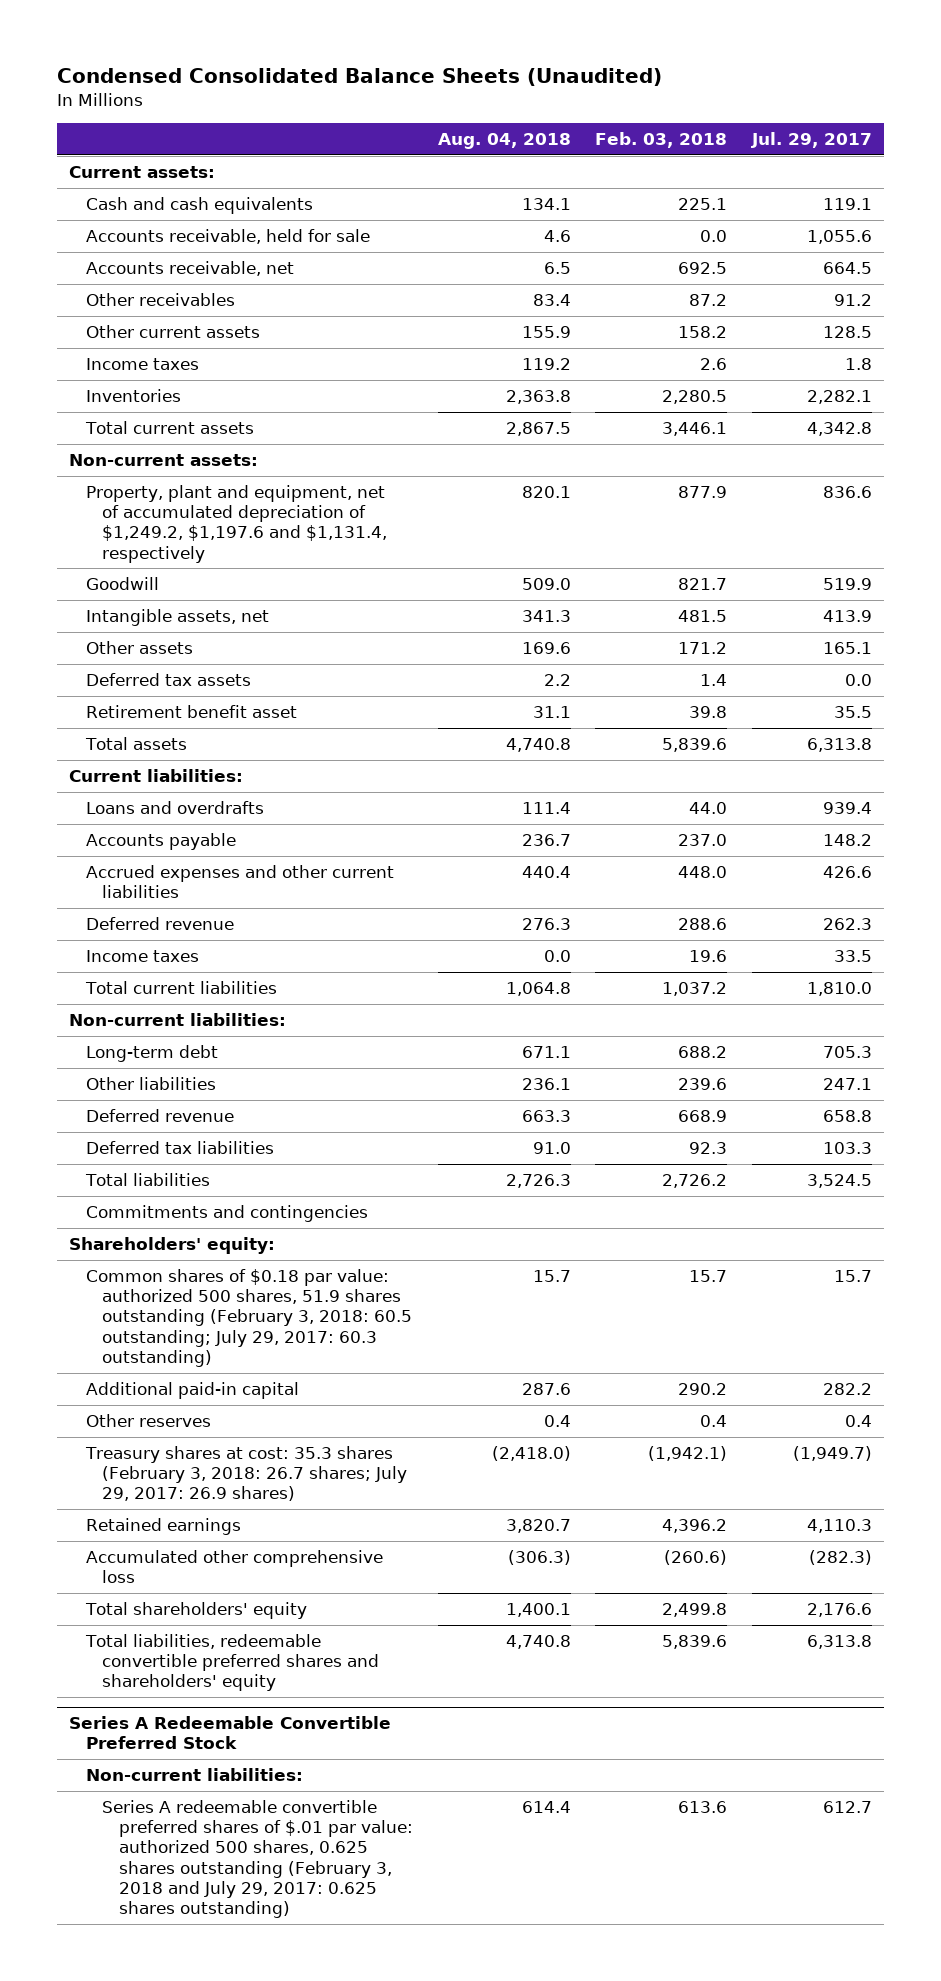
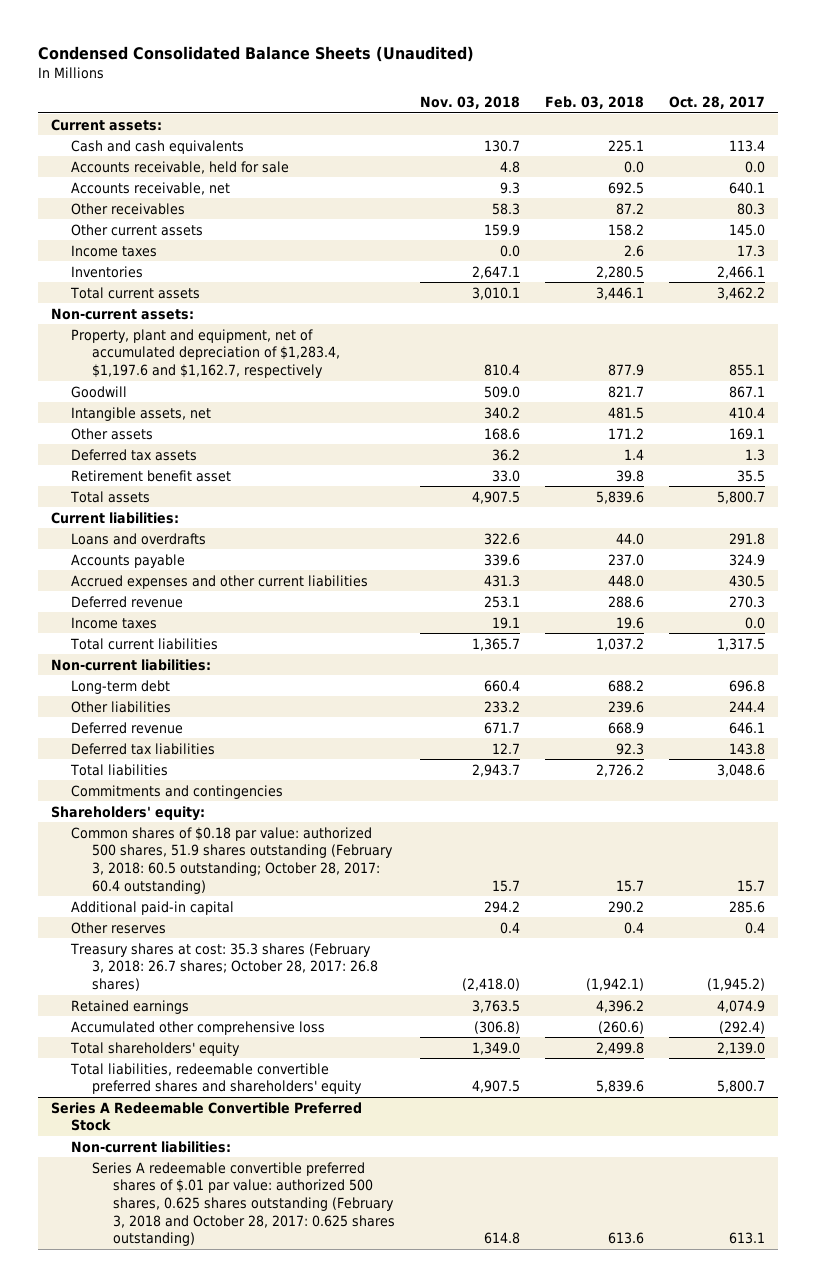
- | Aug. 04, 2018 | Feb. 03, 2018 | Jul. 29, 2017
+ | Nov. 03, 2018 | Feb. 03, 2018 | Oct. 28, 2017
- Property, plant and equipment, net of accumulated depreciation of $1,249.2, $1,197.6 and $1,131.4, respectively | 820.1 | 877.9 | 836.6
+ Property, plant and equipment, net of accumulated depreciation of $1,283.4, $1,197.6 and $1,162.7, respectively | 810.4 | 877.9 | 855.1
- Common shares of $0.18 par value: authorized 500 shares, 51.9 shares outstanding (February 3, 2018: 60.5 outstanding; July 29, 2017: 60.3 outstanding) | 15.7 | 15.7 | 15.7
+ Common shares of $0.18 par value: authorized 500 shares, 51.9 shares outstanding (February 3, 2018: 60.5 outstanding; October 28, 2017: 60.4 outstanding) | 15.7 | 15.7 | 15.7
- Treasury shares at cost: 35.3 shares (February 3, 2018: 26.7 shares; July 29, 2017: 26.9 shares) | (2,418.0) | (1,942.1) | (1,949.7)
+ Treasury shares at cost: 35.3 shares (February 3, 2018: 26.7 shares; October 28, 2017: 26.8 shares) | (2,418.0) | (1,942.1) | (1,945.2)
@ Series A Redeemable Convertible Preferred Stock
- Series A redeemable convertible preferred shares of $.01 par value: authorized 500 shares, 0.625 shares outstanding (February 3, 2018 and July 29, 2017: 0.625 shares outstanding) | 614.4 | 613.6 | 612.7
+ Series A redeemable convertible preferred shares of $.01 par value: authorized 500 shares, 0.625 shares outstanding (February 3, 2018 and October 28, 2017: 0.625 shares outstanding) | 614.8 | 613.6 | 613.1

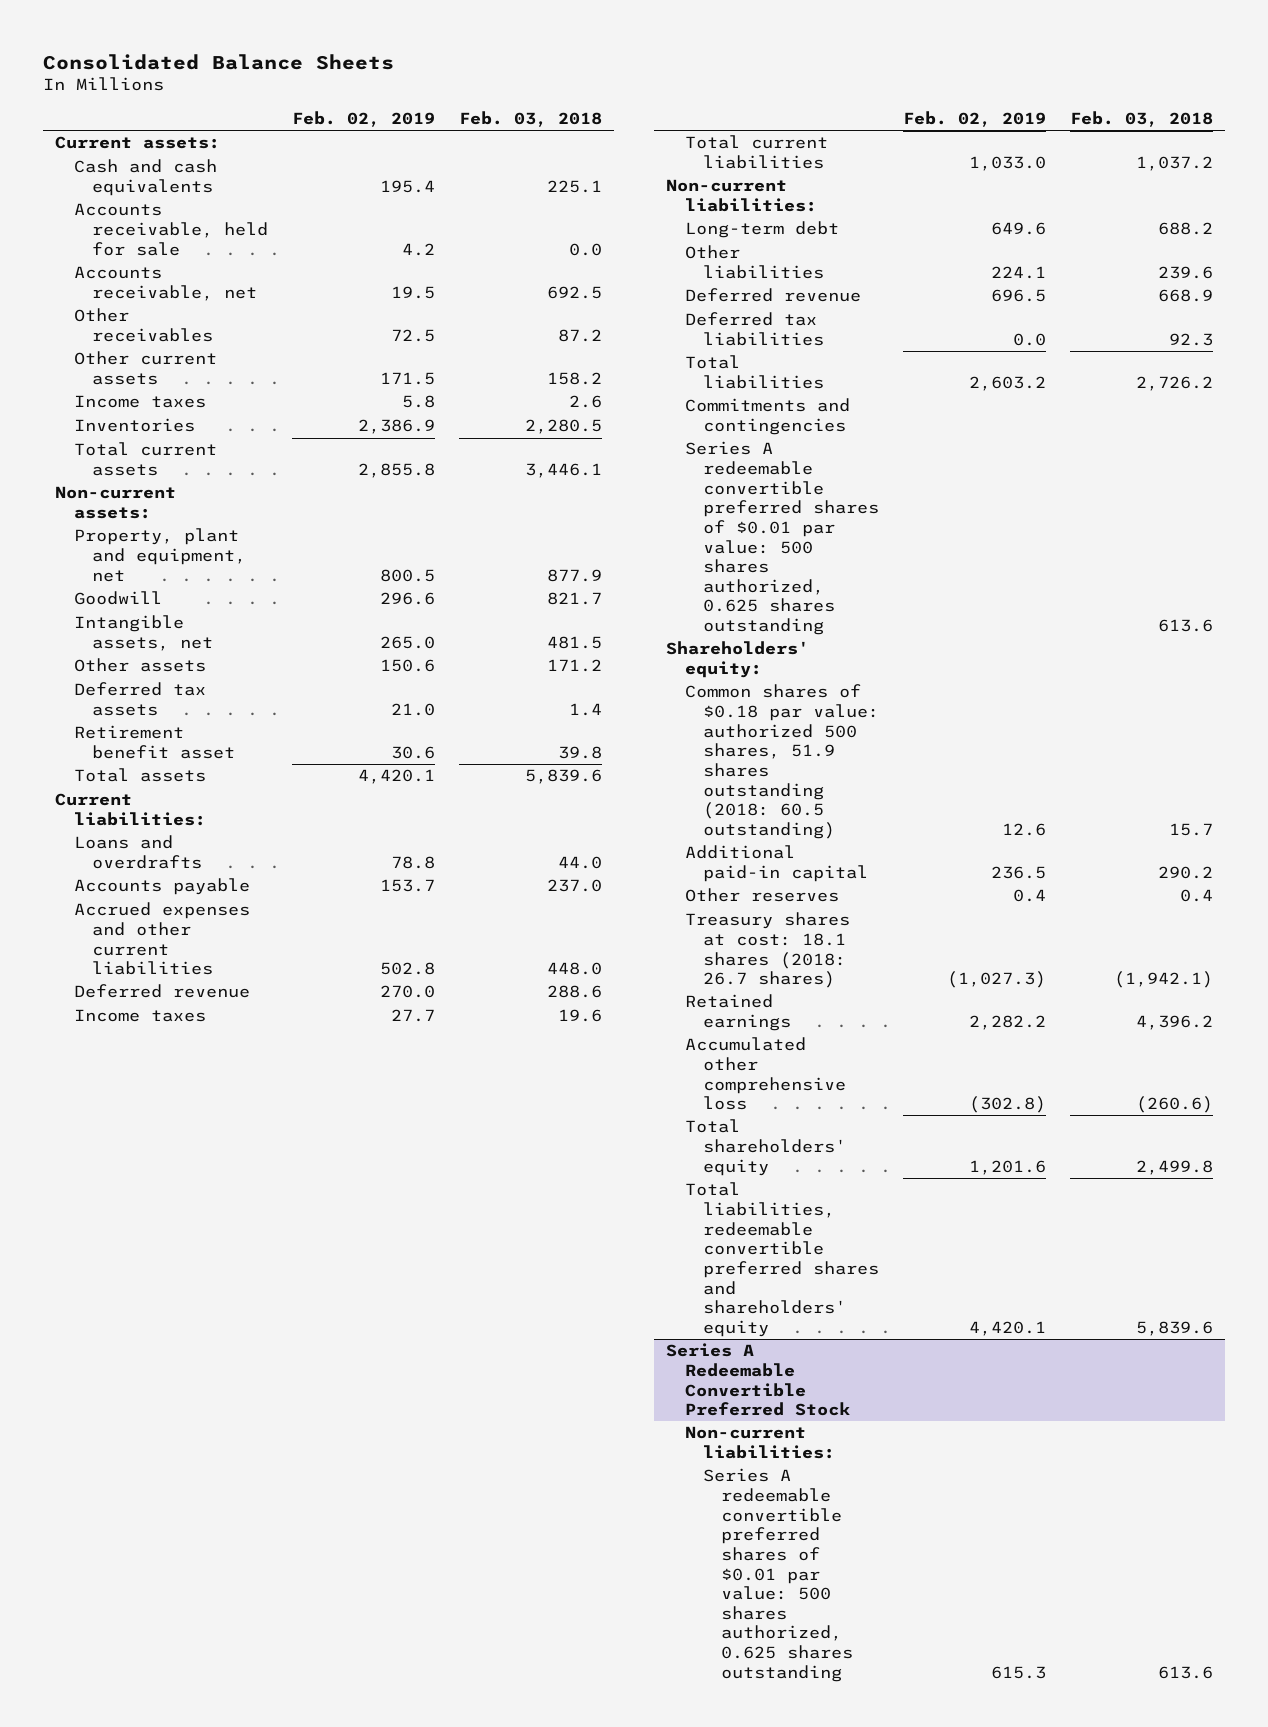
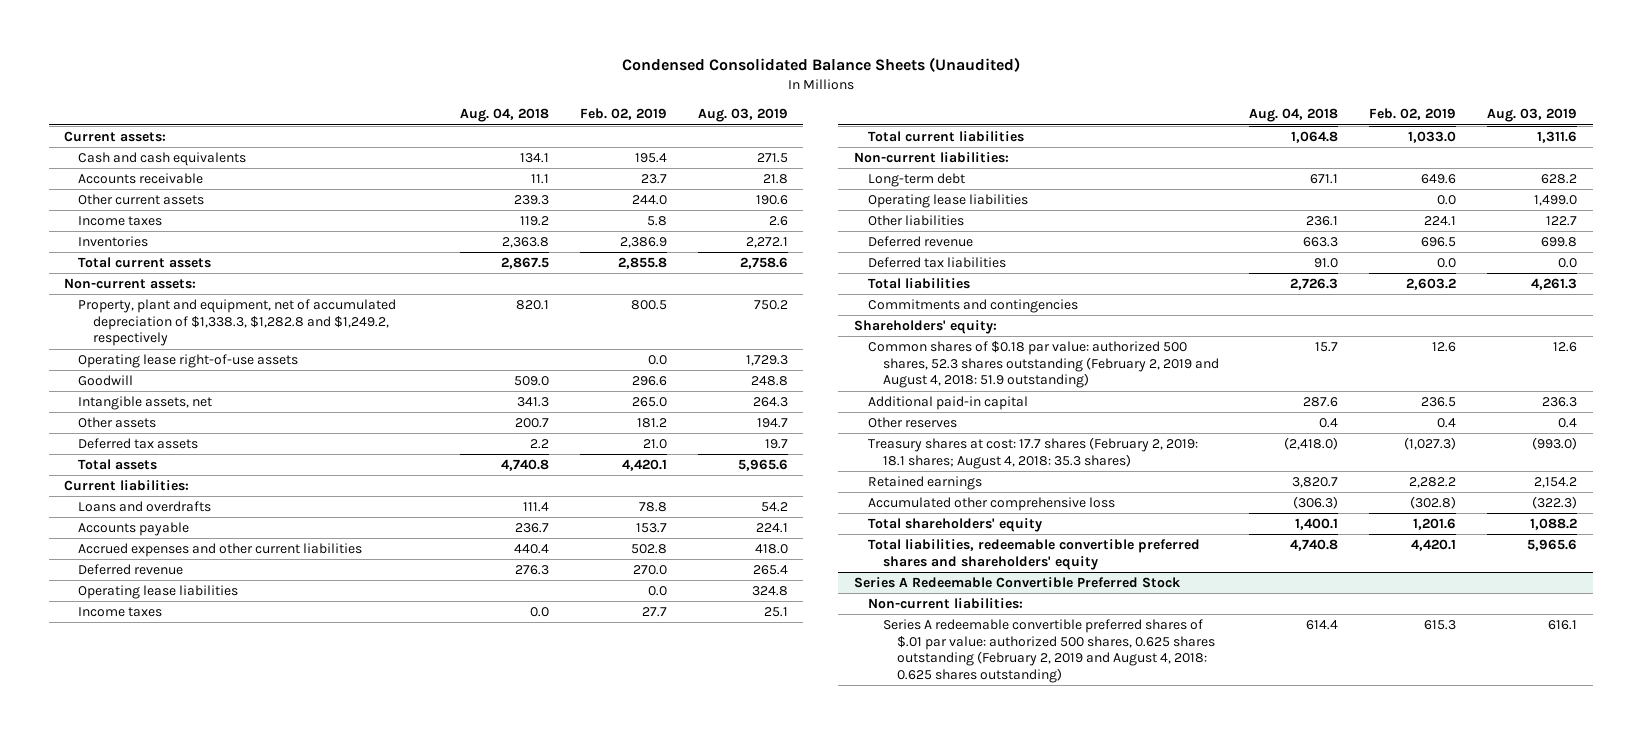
- Consolidated Balance Sheets
+ Condensed Consolidated Balance Sheets (Unaudited)
- | Feb. 02, 2019 | Feb. 03, 2018
+ | Aug. 04, 2018 | Feb. 02, 2019 | Aug. 03, 2019
- Accounts receivable, held for sale | 4.2 | 0.0
- Accounts receivable, net | 19.5 | 692.5
- Other receivables | 72.5 | 87.2
- Other current assets | 171.5 | 158.2
+ Accounts receivable | 11.1 | 23.7 | 21.8
+ Other current assets | 239.3 | 244.0 | 190.6
- Property, plant and equipment, net | 800.5 | 877.9
+ Property, plant and equipment, net of accumulated depreciation of $1,338.3, $1,282.8 and $1,249.2, respectively | 820.1 | 800.5 | 750.2
+ Operating lease right-of-use assets | | 0.0 | 1,729.3
- Other assets | 150.6 | 171.2
+ Other assets | 200.7 | 181.2 | 194.7
- Retirement benefit asset | 30.6 | 39.8
+ Operating lease liabilities | | 0.0 | 324.8
+ Operating lease liabilities | | 0.0 | 1,499.0
- Series A redeemable convertible preferred shares of $0.01 par value: 500 shares authorized, 0.625 shares outstanding | | 613.6
- Common shares of $0.18 par value: authorized 500 shares, 51.9 shares outstanding (2018: 60.5 outstanding) | 12.6 | 15.7
+ Common shares of $0.18 par value: authorized 500 shares, 52.3 shares outstanding (February 2, 2019 and August 4, 2018: 51.9 outstanding) | 15.7 | 12.6 | 12.6
- Treasury shares at cost: 18.1 shares (2018: 26.7 shares) | (1,027.3) | (1,942.1)
+ Treasury shares at cost: 17.7 shares (February 2, 2019: 18.1 shares; August 4, 2018: 35.3 shares) | (2,418.0) | (1,027.3) | (993.0)
@ Series A Redeemable Convertible Preferred Stock
- Series A redeemable convertible preferred shares of $0.01 par value: 500 shares authorized, 0.625 shares outstanding | 615.3 | 613.6
+ Series A redeemable convertible preferred shares of $.01 par value: authorized 500 shares, 0.625 shares outstanding (February 2, 2019 and August 4, 2018: 0.625 shares outstanding) | 614.4 | 615.3 | 616.1

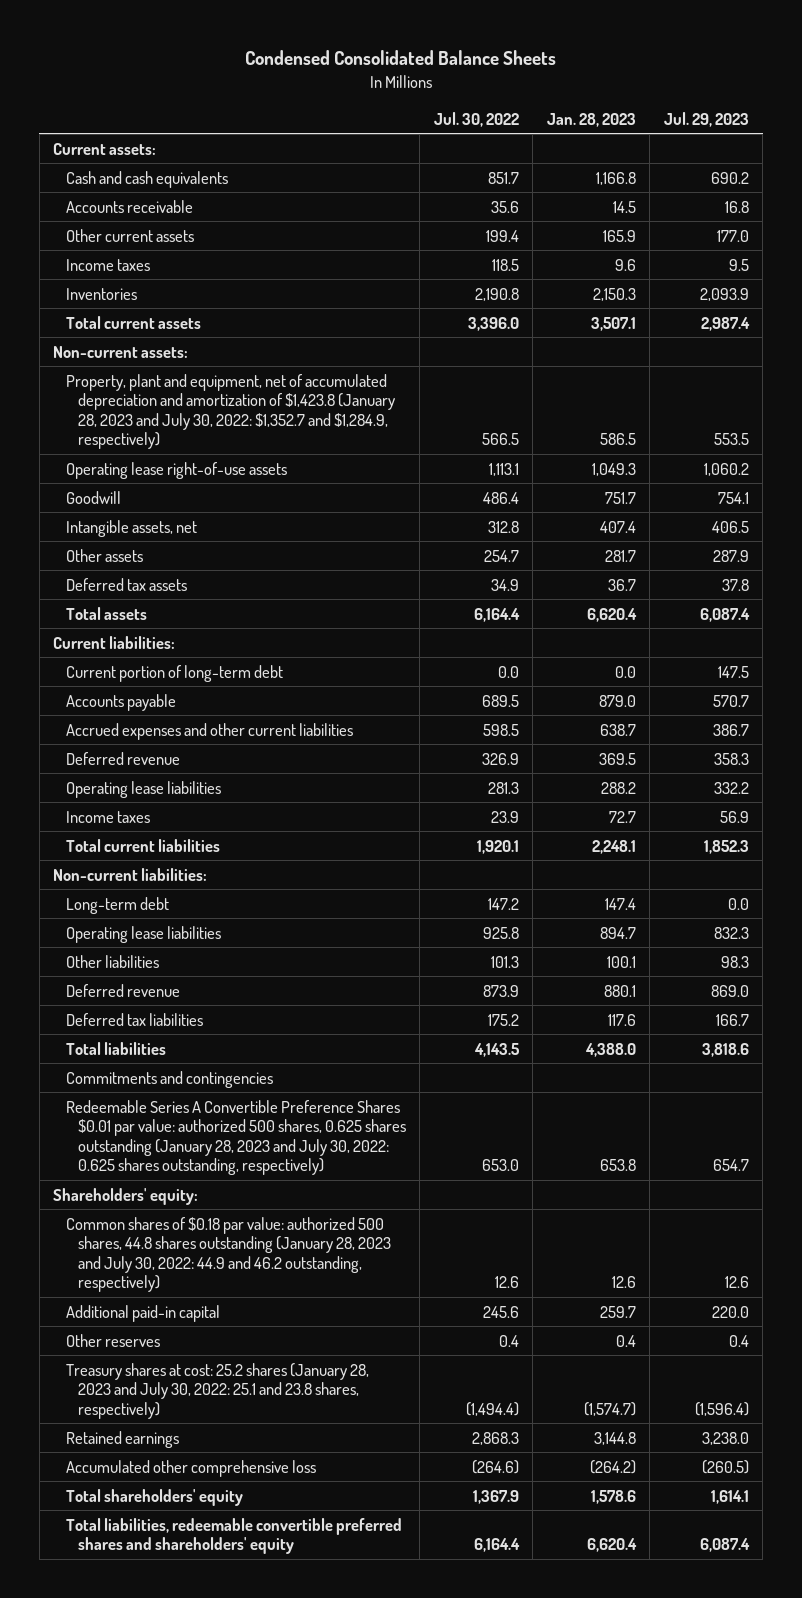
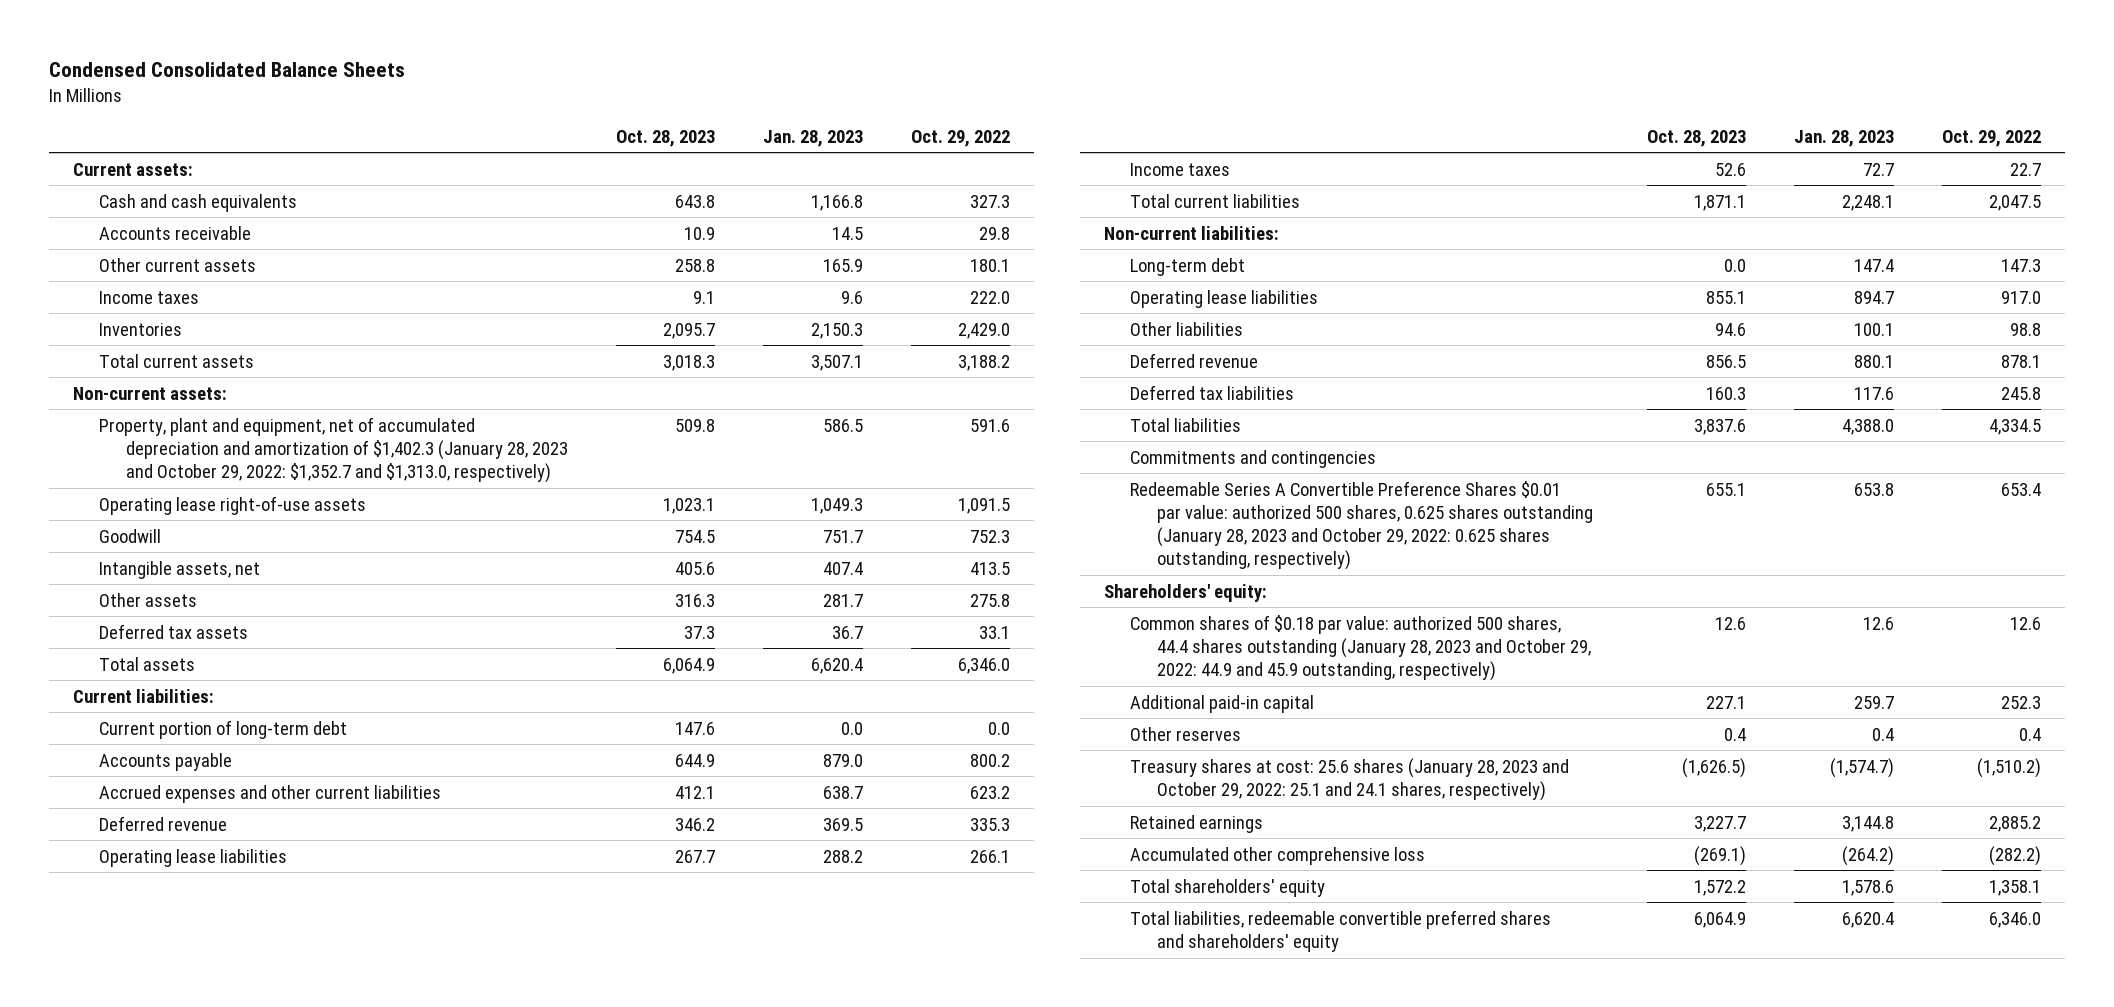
- | Jul. 30, 2022 | Jan. 28, 2023 | Jul. 29, 2023
+ | Oct. 28, 2023 | Jan. 28, 2023 | Oct. 29, 2022
- Property, plant and equipment, net of accumulated depreciation and amortization of $1,423.8 (January 28, 2023 and July 30, 2022: $1,352.7 and $1,284.9, respectively) | 566.5 | 586.5 | 553.5
+ Property, plant and equipment, net of accumulated depreciation and amortization of $1,402.3 (January 28, 2023 and October 29, 2022: $1,352.7 and $1,313.0, respectively) | 509.8 | 586.5 | 591.6
- Redeemable Series A Convertible Preference Shares $0.01 par value: authorized 500 shares, 0.625 shares outstanding (January 28, 2023 and July 30, 2022: 0.625 shares outstanding, respectively) | 653.0 | 653.8 | 654.7
+ Redeemable Series A Convertible Preference Shares $0.01 par value: authorized 500 shares, 0.625 shares outstanding (January 28, 2023 and October 29, 2022: 0.625 shares outstanding, respectively) | 655.1 | 653.8 | 653.4
- Common shares of $0.18 par value: authorized 500 shares, 44.8 shares outstanding (January 28, 2023 and July 30, 2022: 44.9 and 46.2 outstanding, respectively) | 12.6 | 12.6 | 12.6
+ Common shares of $0.18 par value: authorized 500 shares, 44.4 shares outstanding (January 28, 2023 and October 29, 2022: 44.9 and 45.9 outstanding, respectively) | 12.6 | 12.6 | 12.6
- Treasury shares at cost: 25.2 shares (January 28, 2023 and July 30, 2022: 25.1 and 23.8 shares, respectively) | (1,494.4) | (1,574.7) | (1,596.4)
+ Treasury shares at cost: 25.6 shares (January 28, 2023 and October 29, 2022: 25.1 and 24.1 shares, respectively) | (1,626.5) | (1,574.7) | (1,510.2)

